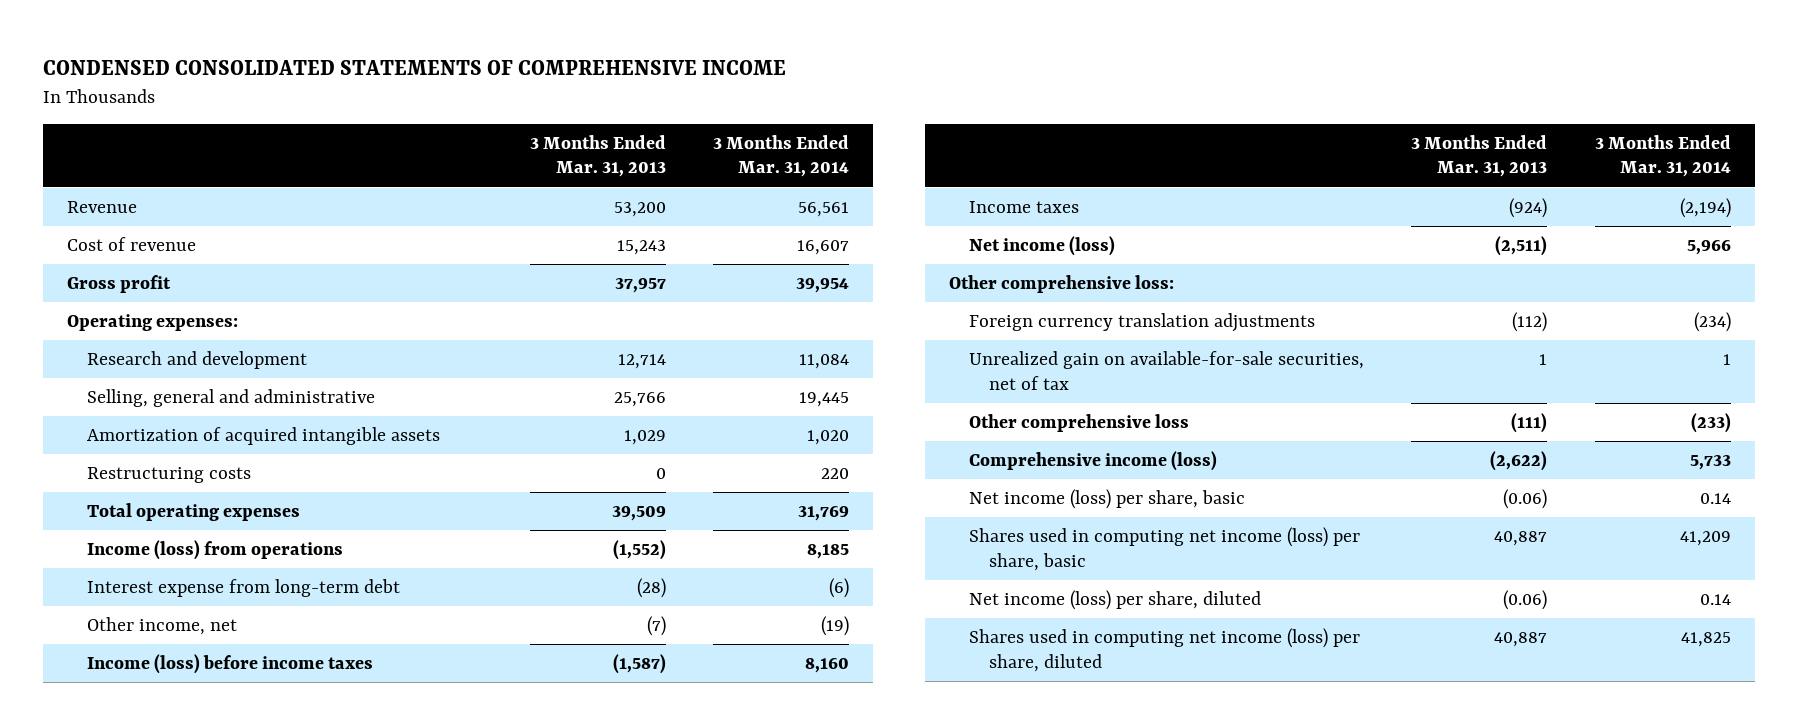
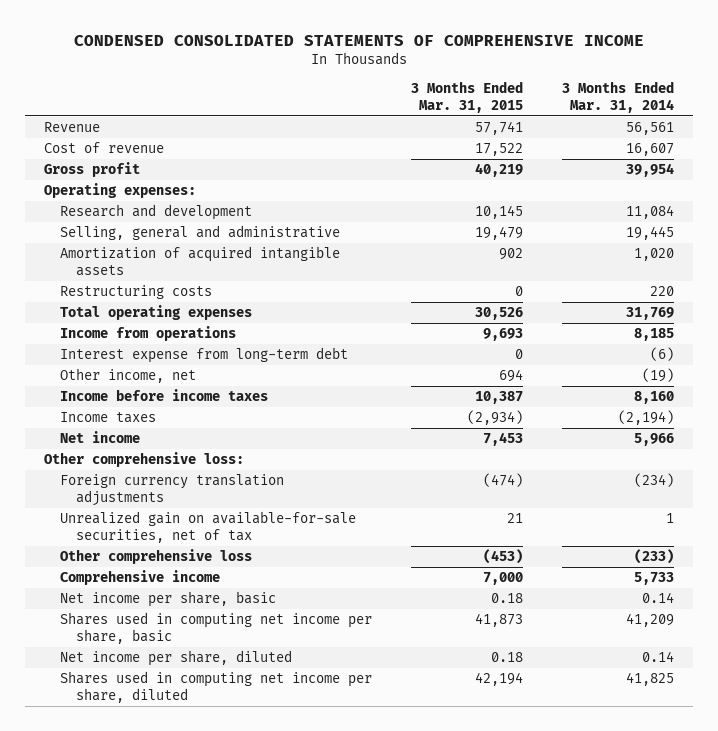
- | 3 Months Ended Mar. 31, 2013 | 3 Months Ended Mar. 31, 2014
+ | 3 Months Ended Mar. 31, 2015 | 3 Months Ended Mar. 31, 2014
- Income (loss) from operations | (1,552) | 8,185
+ Income from operations | 9,693 | 8,185
- Income (loss) before income taxes | (1,587) | 8,160
+ Income before income taxes | 10,387 | 8,160
- Net income (loss) | (2,511) | 5,966
+ Net income | 7,453 | 5,966
- Comprehensive income (loss) | (2,622) | 5,733
- Net income (loss) per share, basic | (0.06) | 0.14
- Shares used in computing net income (loss) per share, basic | 40,887 | 41,209
- Net income (loss) per share, diluted | (0.06) | 0.14
- Shares used in computing net income (loss) per share, diluted | 40,887 | 41,825
+ Comprehensive income | 7,000 | 5,733
+ Net income per share, basic | 0.18 | 0.14
+ Shares used in computing net income per share, basic | 41,873 | 41,209
+ Net income per share, diluted | 0.18 | 0.14
+ Shares used in computing net income per share, diluted | 42,194 | 41,825

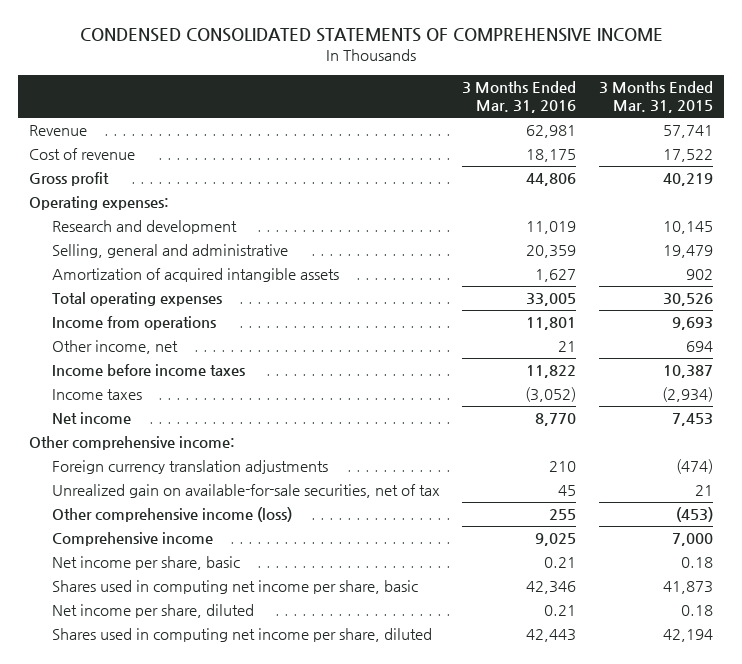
- | 3 Months Ended Mar. 31, 2015 | 3 Months Ended Mar. 31, 2014
+ | 3 Months Ended Mar. 31, 2016 | 3 Months Ended Mar. 31, 2015
- Restructuring costs | 0 | 220
- Interest expense from long-term debt | 0 | (6)
- Other comprehensive loss:
+ Other comprehensive income:
- Other comprehensive loss | (453) | (233)
+ Other comprehensive income (loss) | 255 | (453)

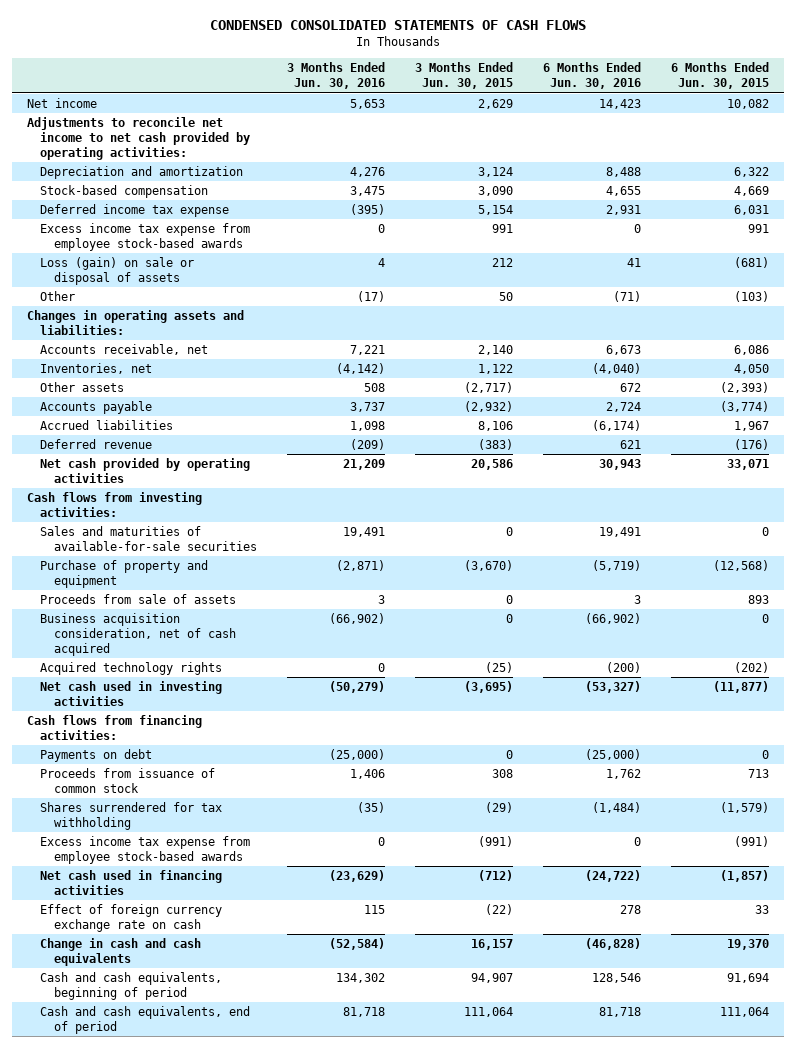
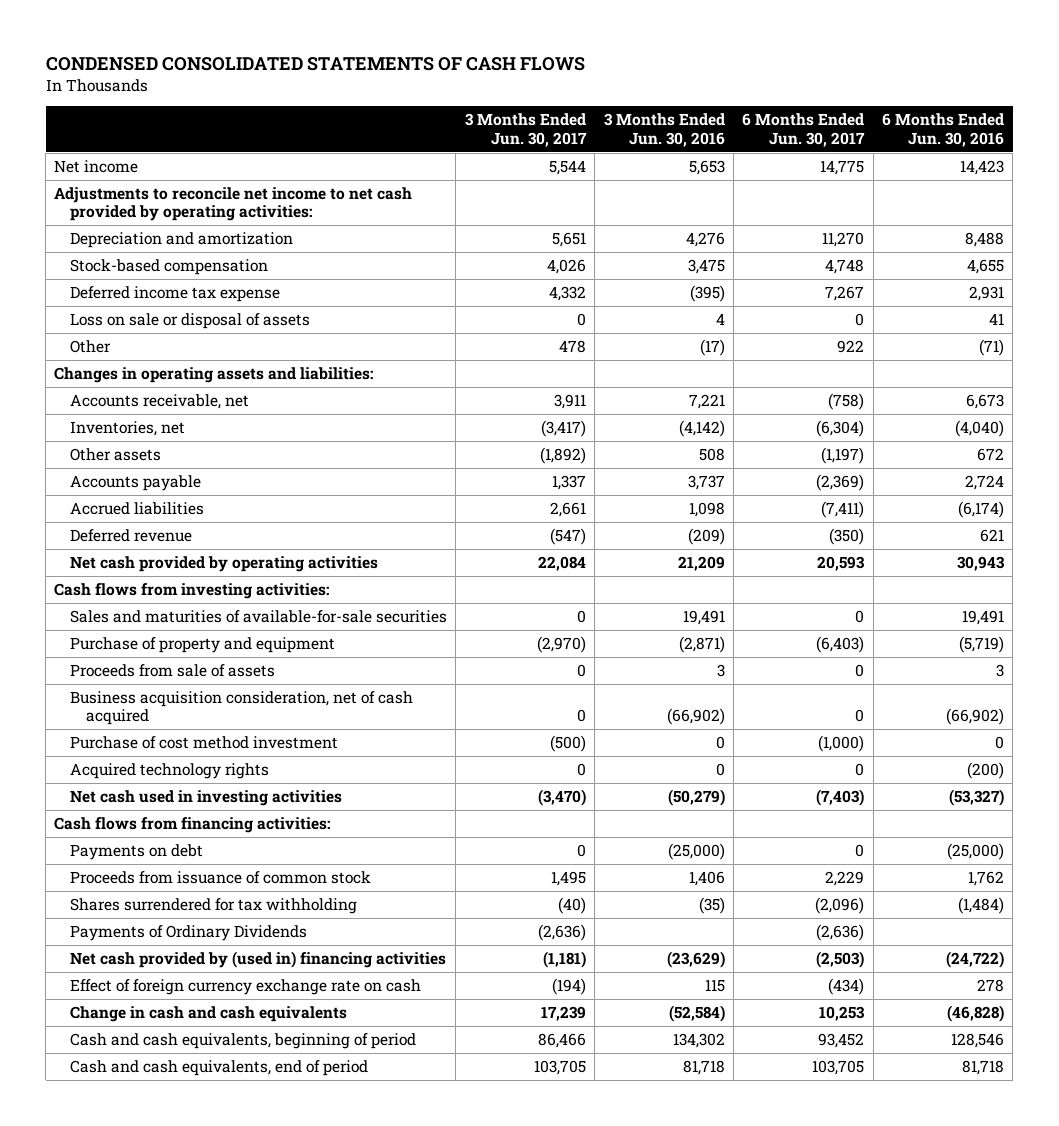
- | 3 Months Ended Jun. 30, 2016 | 3 Months Ended Jun. 30, 2015 | 6 Months Ended Jun. 30, 2016 | 6 Months Ended Jun. 30, 2015
+ | 3 Months Ended Jun. 30, 2017 | 3 Months Ended Jun. 30, 2016 | 6 Months Ended Jun. 30, 2017 | 6 Months Ended Jun. 30, 2016
- Excess income tax expense from employee stock-based awards | 0 | 991 | 0 | 991
- Loss (gain) on sale or disposal of assets | 4 | 212 | 41 | (681)
+ Loss on sale or disposal of assets | 0 | 4 | 0 | 41
+ Purchase of cost method investment | (500) | 0 | (1,000) | 0
- Excess income tax expense from employee stock-based awards | 0 | (991) | 0 | (991)
- Net cash used in financing activities | (23,629) | (712) | (24,722) | (1,857)
+ Payments of Ordinary Dividends | (2,636) | | (2,636) |
+ Net cash provided by (used in) financing activities | (1,181) | (23,629) | (2,503) | (24,722)

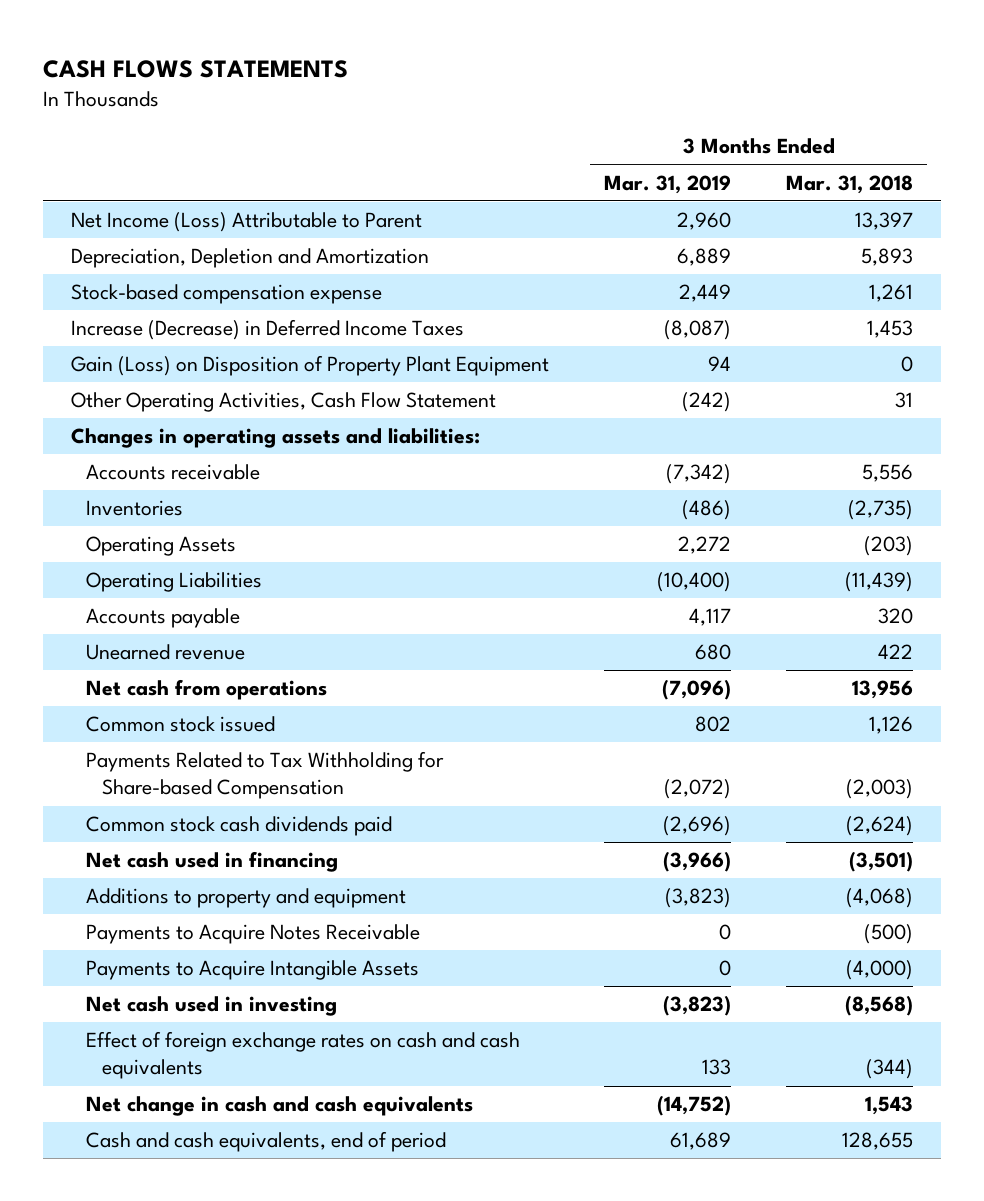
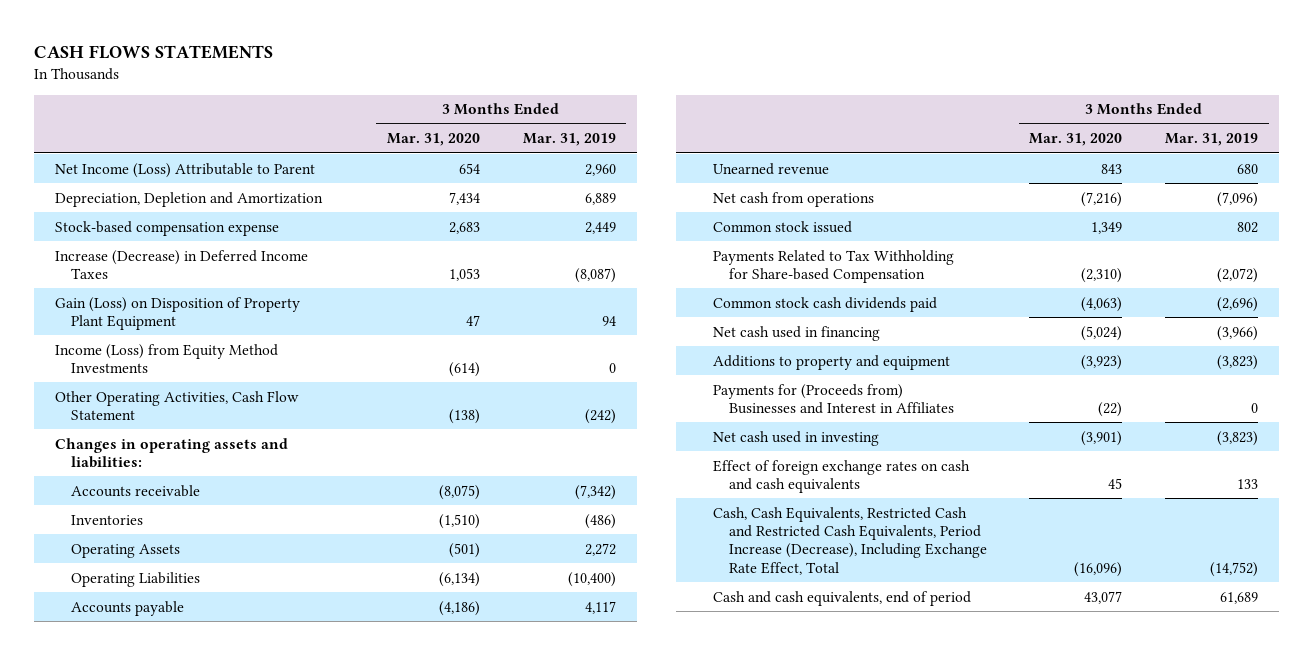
- | 3 Months Ended Mar. 31, 2019 | 3 Months Ended Mar. 31, 2018
+ | 3 Months Ended Mar. 31, 2020 | 3 Months Ended Mar. 31, 2019
+ Income (Loss) from Equity Method Investments | (614) | 0
- Payments to Acquire Notes Receivable | 0 | (500)
- Payments to Acquire Intangible Assets | 0 | (4,000)
+ Payments for (Proceeds from) Businesses and Interest in Affiliates | (22) | 0
- Net change in cash and cash equivalents | (14,752) | 1,543
+ Cash, Cash Equivalents, Restricted Cash and Restricted Cash Equivalents, Period Increase (Decrease), Including Exchange Rate Effect, Total | (16,096) | (14,752)

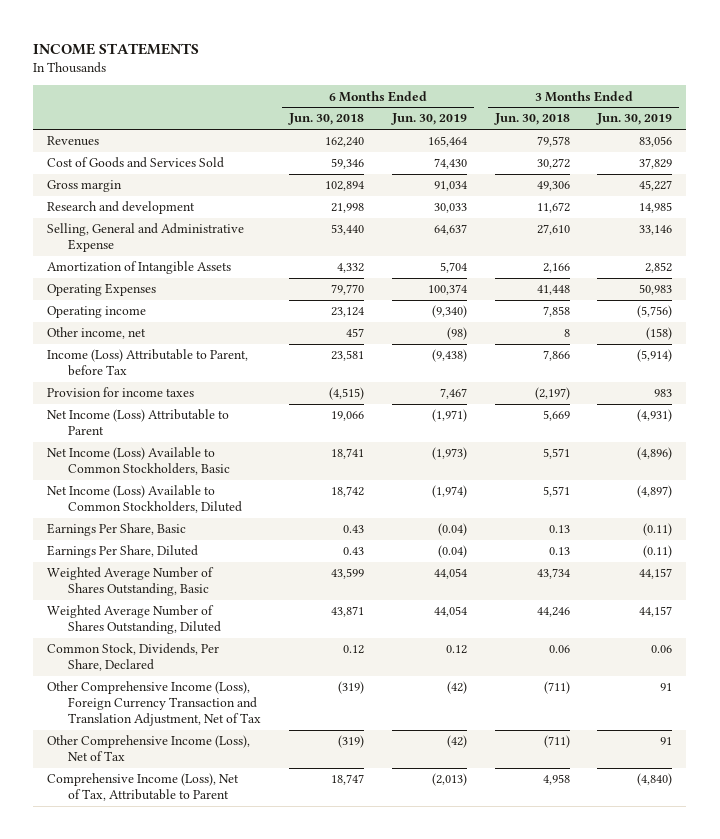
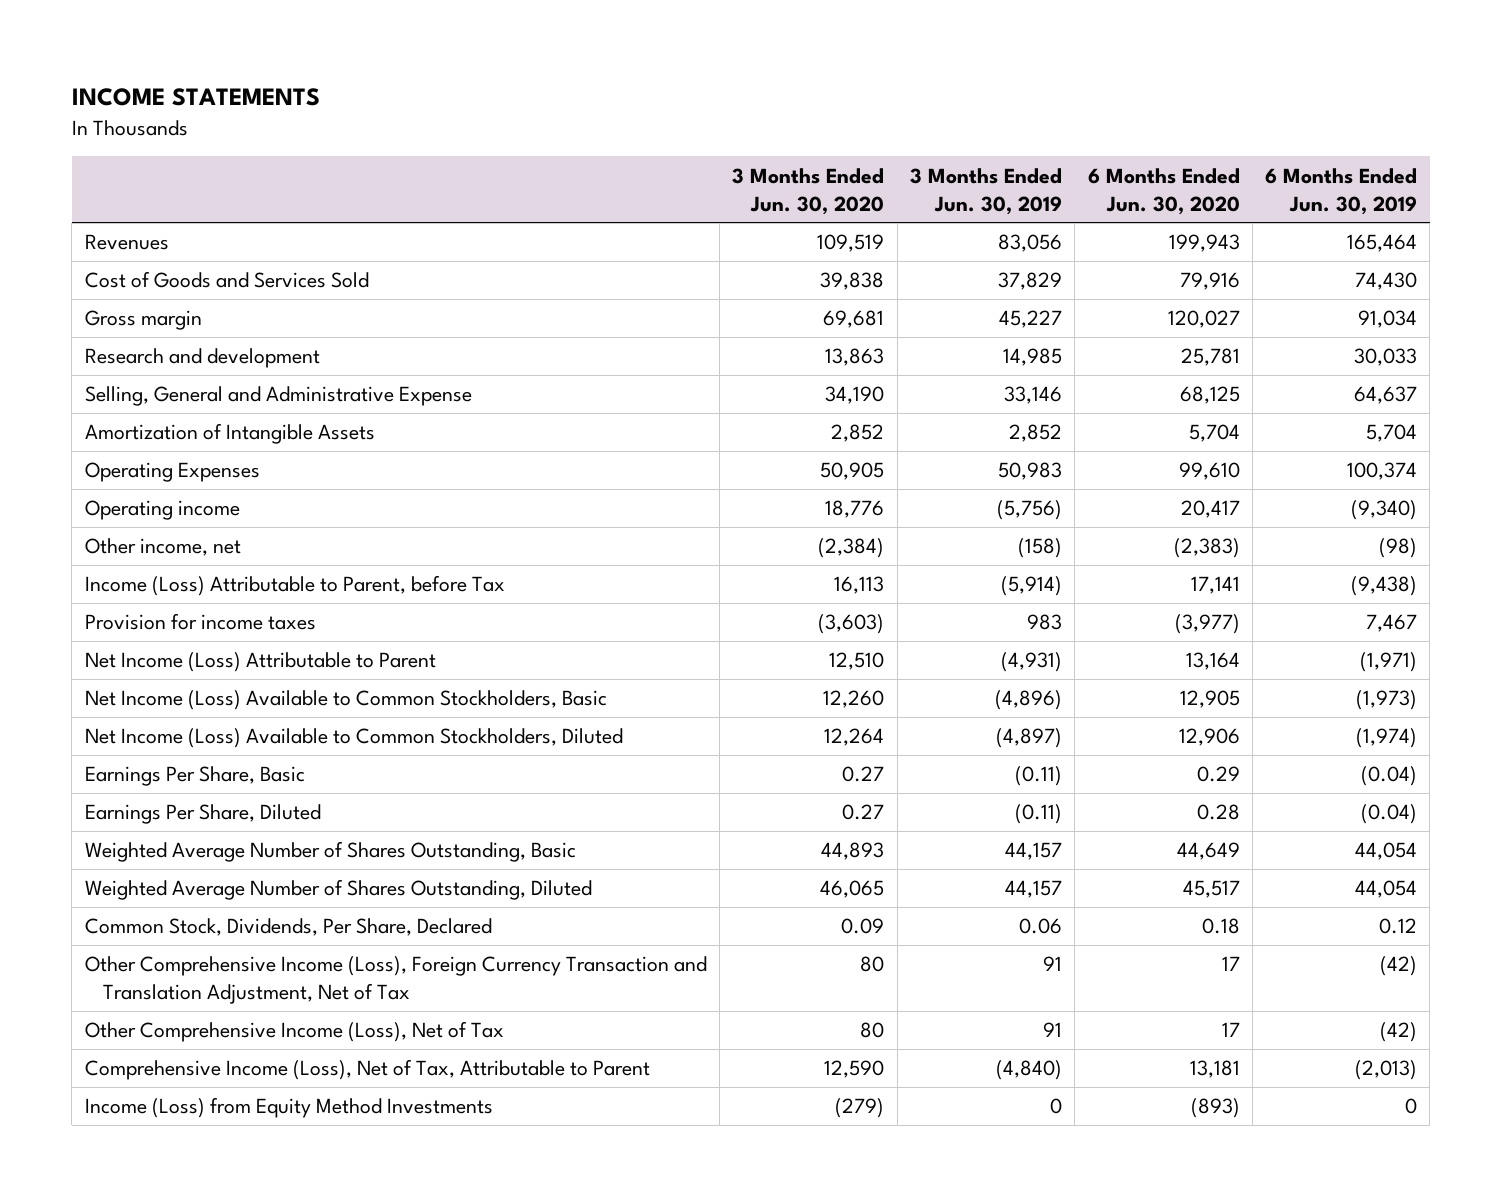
- | 6 Months Ended Jun. 30, 2018 | 6 Months Ended Jun. 30, 2019 | 3 Months Ended Jun. 30, 2018 | 3 Months Ended Jun. 30, 2019
+ | 3 Months Ended Jun. 30, 2020 | 3 Months Ended Jun. 30, 2019 | 6 Months Ended Jun. 30, 2020 | 6 Months Ended Jun. 30, 2019
+ Income (Loss) from Equity Method Investments | (279) | 0 | (893) | 0

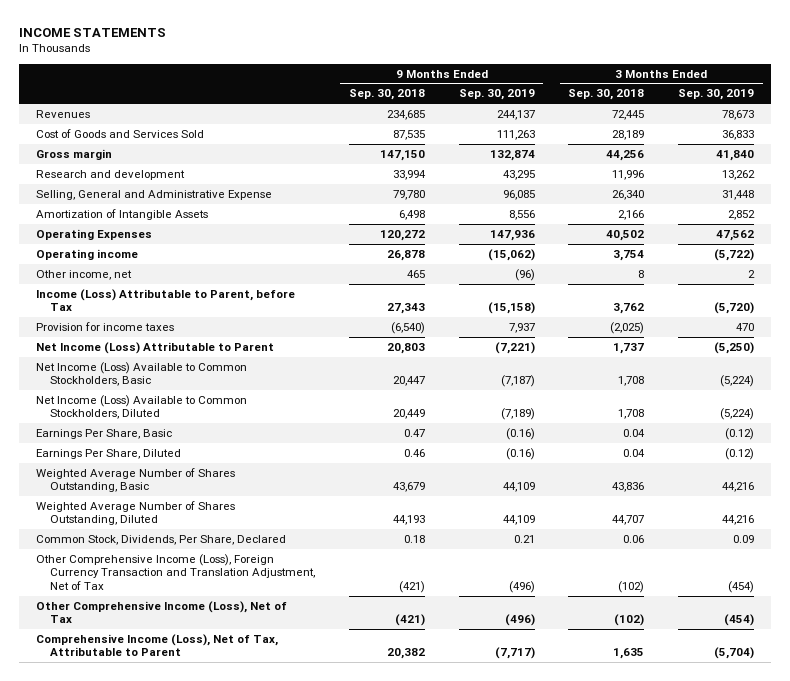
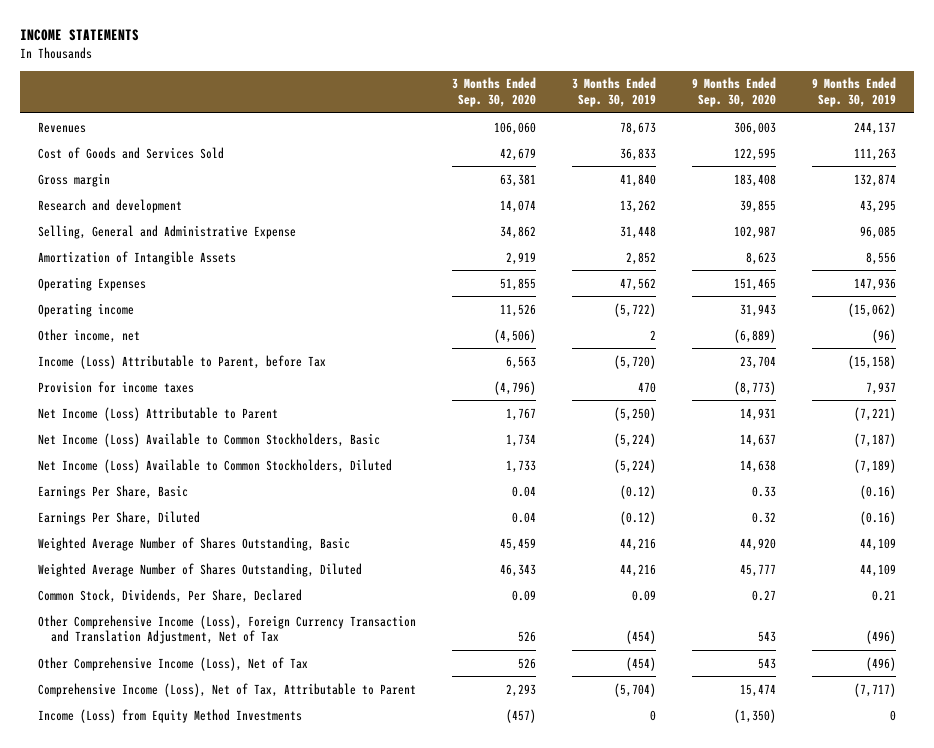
- | 9 Months Ended Sep. 30, 2018 | 9 Months Ended Sep. 30, 2019 | 3 Months Ended Sep. 30, 2018 | 3 Months Ended Sep. 30, 2019
+ | 3 Months Ended Sep. 30, 2020 | 3 Months Ended Sep. 30, 2019 | 9 Months Ended Sep. 30, 2020 | 9 Months Ended Sep. 30, 2019
+ Income (Loss) from Equity Method Investments | (457) | 0 | (1,350) | 0

